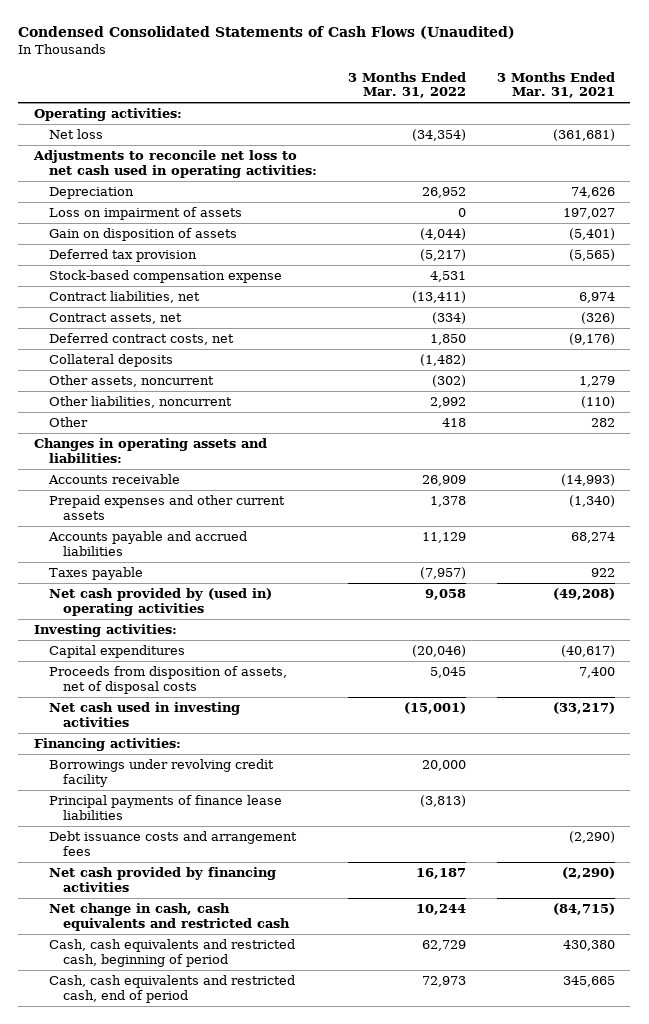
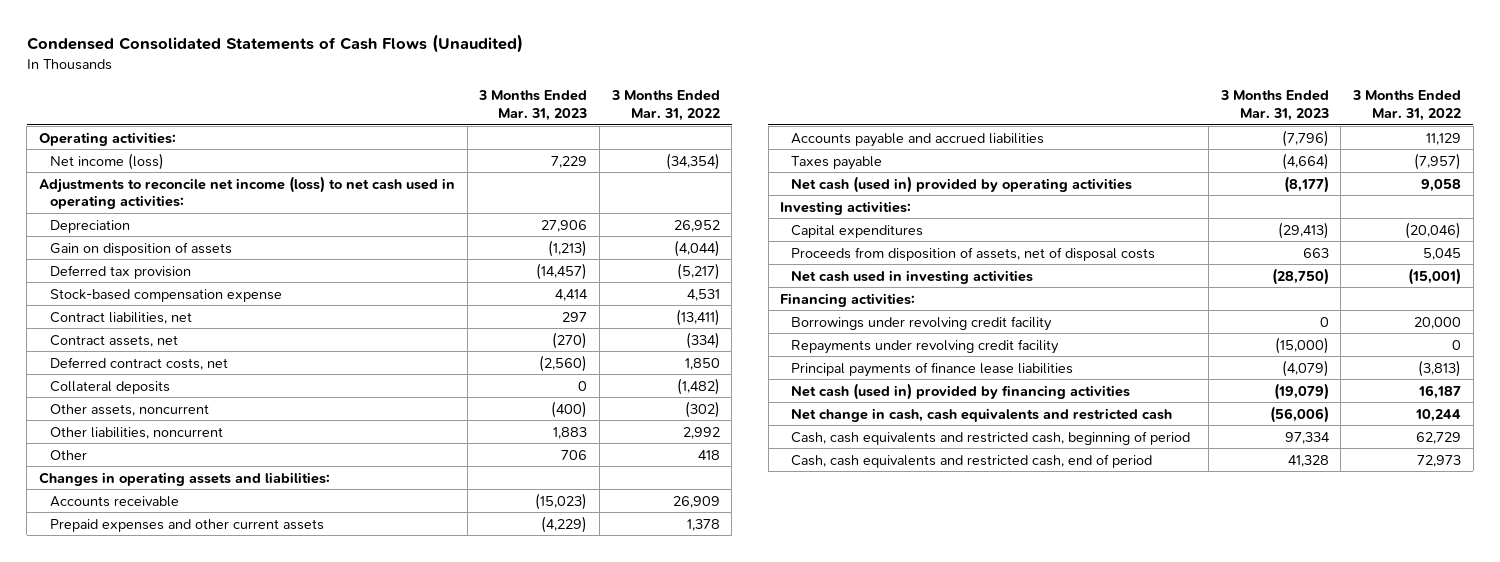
- | 3 Months Ended Mar. 31, 2022 | 3 Months Ended Mar. 31, 2021
+ | 3 Months Ended Mar. 31, 2023 | 3 Months Ended Mar. 31, 2022
- Net loss | (34,354) | (361,681)
- Adjustments to reconcile net loss to net cash used in operating activities:
+ Net income (loss) | 7,229 | (34,354)
+ Adjustments to reconcile net income (loss) to net cash used in operating activities:
- Loss on impairment of assets | 0 | 197,027
- Net cash provided by (used in) operating activities | 9,058 | (49,208)
+ Net cash (used in) provided by operating activities | (8,177) | 9,058
+ Repayments under revolving credit facility | (15,000) | 0
- Debt issuance costs and arrangement fees | | (2,290)
- Net cash provided by financing activities | 16,187 | (2,290)
+ Net cash (used in) provided by financing activities | (19,079) | 16,187

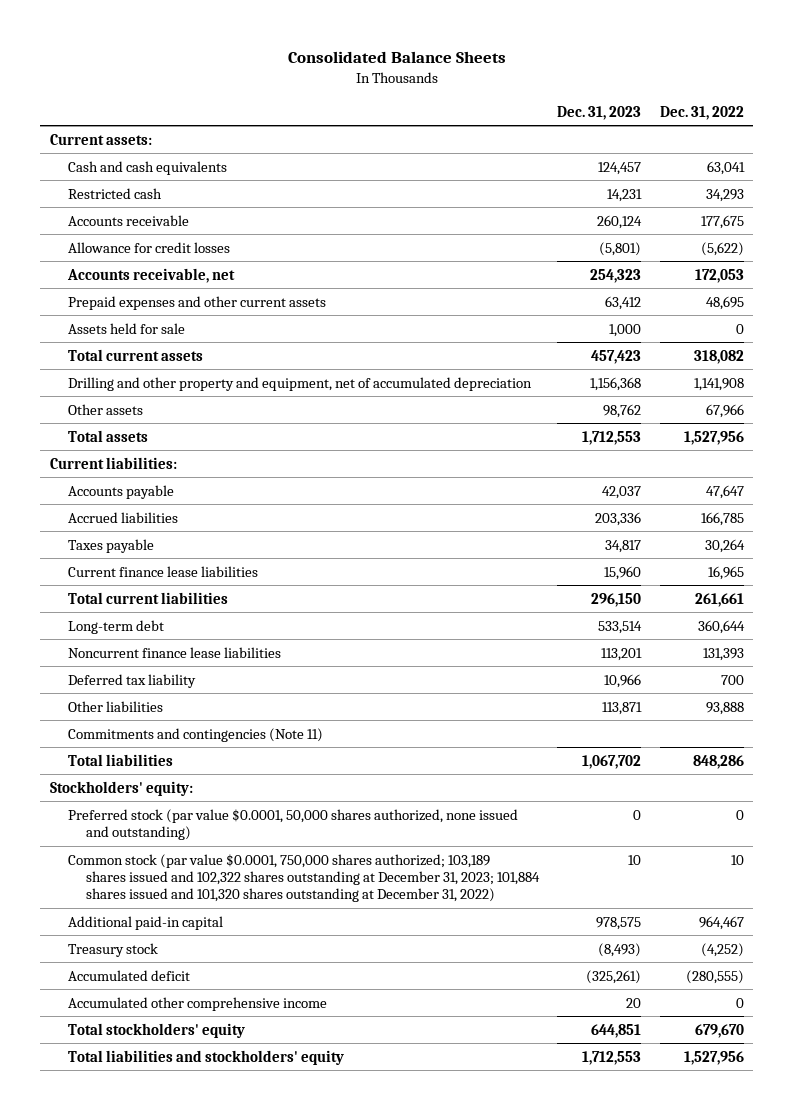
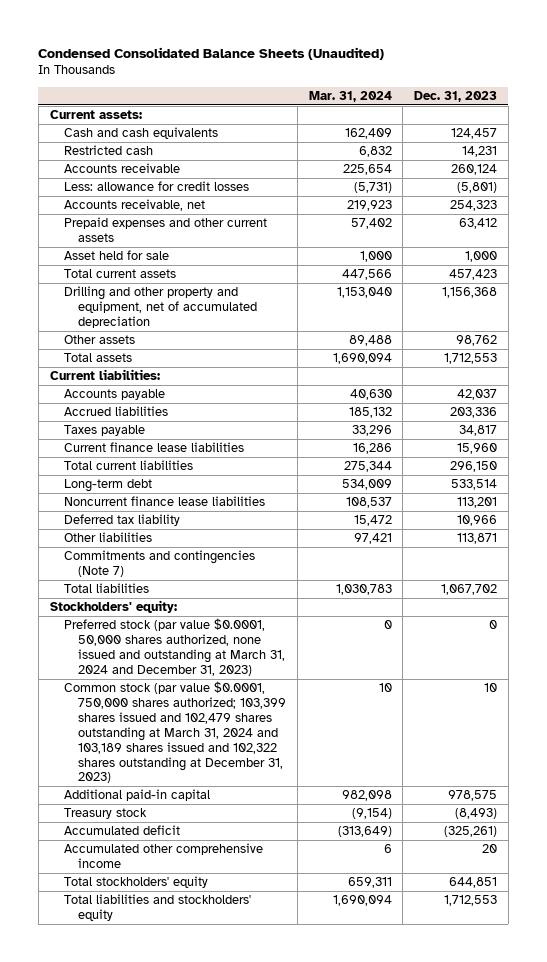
- Consolidated Balance Sheets
+ Condensed Consolidated Balance Sheets (Unaudited)
- | Dec. 31, 2023 | Dec. 31, 2022
+ | Mar. 31, 2024 | Dec. 31, 2023
- Allowance for credit losses | (5,801) | (5,622)
+ Less: allowance for credit losses | (5,731) | (5,801)
- Assets held for sale | 1,000 | 0
+ Asset held for sale | 1,000 | 1,000
- Commitments and contingencies (Note 11)
+ Commitments and contingencies (Note 7)
- Preferred stock (par value $0.0001, 50,000 shares authorized, none issued and outstanding) | 0 | 0
- Common stock (par value $0.0001, 750,000 shares authorized; 103,189 shares issued and 102,322 shares outstanding at December 31, 2023; 101,884 shares issued and 101,320 shares outstanding at December 31, 2022) | 10 | 10
+ Preferred stock (par value $0.0001, 50,000 shares authorized, none issued and outstanding at March 31, 2024 and December 31, 2023) | 0 | 0
+ Common stock (par value $0.0001, 750,000 shares authorized; 103,399 shares issued and 102,479 shares outstanding at March 31, 2024 and 103,189 shares issued and 102,322 shares outstanding at December 31, 2023) | 10 | 10

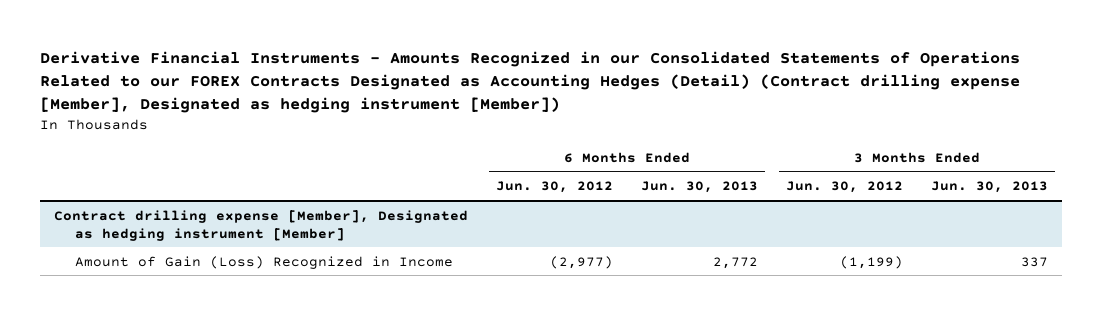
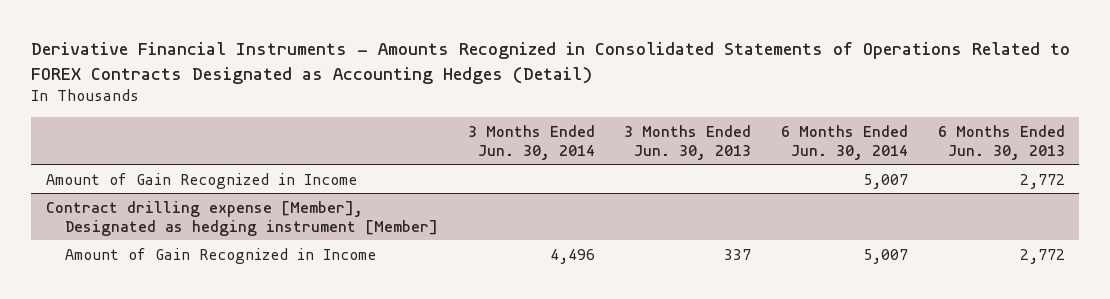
- Derivative Financial Instruments - Amounts Recognized in our Consolidated Statements of Operations Related to our FOREX Contracts Designated as Accounting Hedges (Detail) (Contract drilling expense [Member], Designated as hedging instrument [Member])
+ Derivative Financial Instruments - Amounts Recognized in Consolidated Statements of Operations Related to FOREX Contracts Designated as Accounting Hedges (Detail)
- | 6 Months Ended Jun. 30, 2012 | 6 Months Ended Jun. 30, 2013 | 3 Months Ended Jun. 30, 2012 | 3 Months Ended Jun. 30, 2013
+ | 3 Months Ended Jun. 30, 2014 | 3 Months Ended Jun. 30, 2013 | 6 Months Ended Jun. 30, 2014 | 6 Months Ended Jun. 30, 2013
+ Amount of Gain Recognized in Income | | | 5,007 | 2,772
@ Contract drilling expense [Member], Designated as hedging instrument [Member]
- Amount of Gain (Loss) Recognized in Income | (2,977) | 2,772 | (1,199) | 337
+ Amount of Gain Recognized in Income | 4,496 | 337 | 5,007 | 2,772

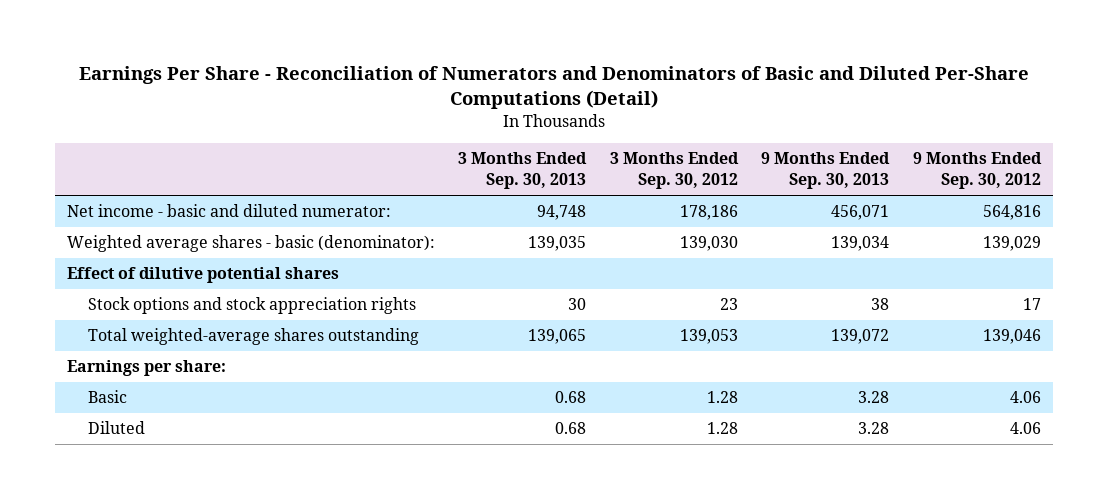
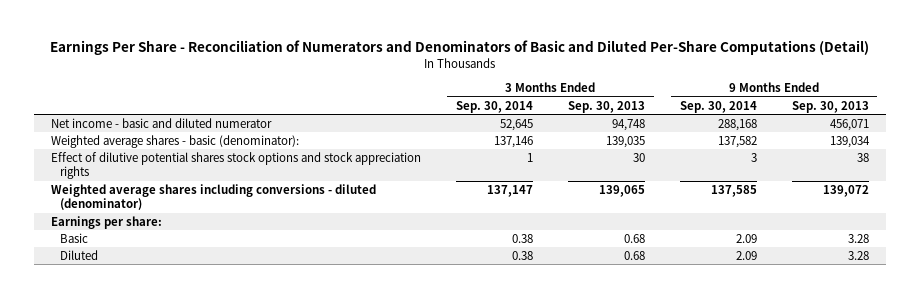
- | 3 Months Ended Sep. 30, 2013 | 3 Months Ended Sep. 30, 2012 | 9 Months Ended Sep. 30, 2013 | 9 Months Ended Sep. 30, 2012
+ | 3 Months Ended Sep. 30, 2014 | 3 Months Ended Sep. 30, 2013 | 9 Months Ended Sep. 30, 2014 | 9 Months Ended Sep. 30, 2013
- Net income - basic and diluted numerator: | 94,748 | 178,186 | 456,071 | 564,816
+ Net income - basic and diluted numerator | 52,645 | 94,748 | 288,168 | 456,071
- Effect of dilutive potential shares
- Stock options and stock appreciation rights | 30 | 23 | 38 | 17
- Total weighted-average shares outstanding | 139,065 | 139,053 | 139,072 | 139,046
+ Effect of dilutive potential shares stock options and stock appreciation rights | 1 | 30 | 3 | 38
+ Weighted average shares including conversions - diluted (denominator) | 137,147 | 139,065 | 137,585 | 139,072

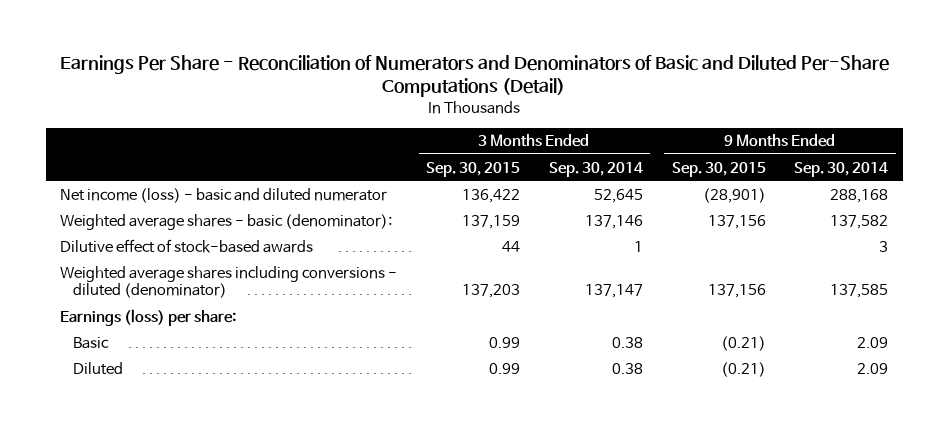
- | 3 Months Ended Sep. 30, 2014 | 3 Months Ended Sep. 30, 2013 | 9 Months Ended Sep. 30, 2014 | 9 Months Ended Sep. 30, 2013
+ | 3 Months Ended Sep. 30, 2015 | 3 Months Ended Sep. 30, 2014 | 9 Months Ended Sep. 30, 2015 | 9 Months Ended Sep. 30, 2014
- Net income - basic and diluted numerator | 52,645 | 94,748 | 288,168 | 456,071
+ Net income (loss) - basic and diluted numerator | 136,422 | 52,645 | (28,901) | 288,168
- Effect of dilutive potential shares stock options and stock appreciation rights | 1 | 30 | 3 | 38
+ Dilutive effect of stock-based awards | 44 | 1 | | 3
- Earnings per share:
+ Earnings (loss) per share:

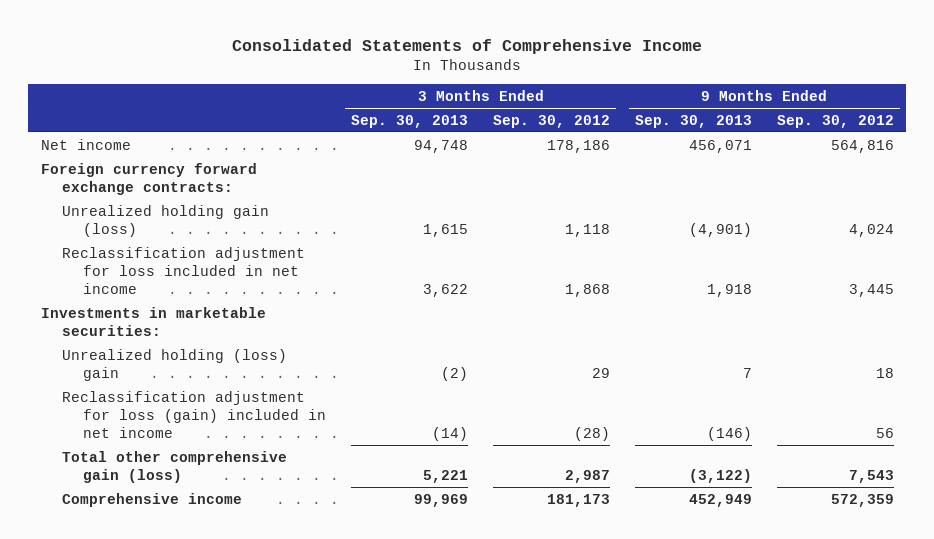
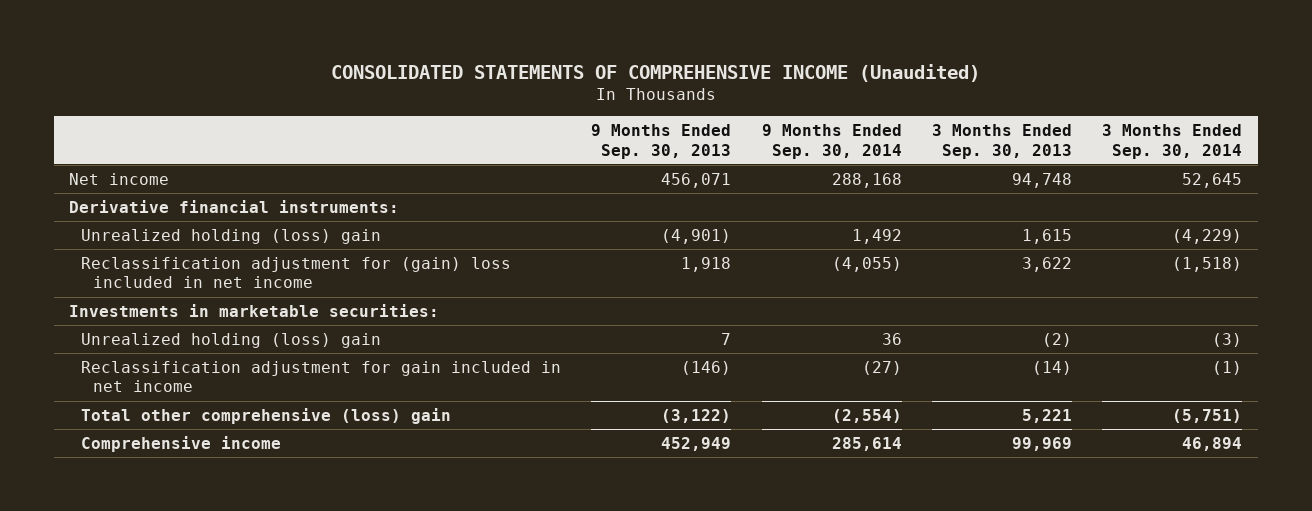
- Consolidated Statements of Comprehensive Income
+ CONSOLIDATED STATEMENTS OF COMPREHENSIVE INCOME (Unaudited)
- | 3 Months Ended Sep. 30, 2013 | 3 Months Ended Sep. 30, 2012 | 9 Months Ended Sep. 30, 2013 | 9 Months Ended Sep. 30, 2012
+ | 9 Months Ended Sep. 30, 2013 | 9 Months Ended Sep. 30, 2014 | 3 Months Ended Sep. 30, 2013 | 3 Months Ended Sep. 30, 2014
- Foreign currency forward exchange contracts:
- Unrealized holding gain (loss) | 1,615 | 1,118 | (4,901) | 4,024
- Reclassification adjustment for loss included in net income | 3,622 | 1,868 | 1,918 | 3,445
+ Derivative financial instruments:
+ Unrealized holding (loss) gain | (4,901) | 1,492 | 1,615 | (4,229)
+ Reclassification adjustment for (gain) loss included in net income | 1,918 | (4,055) | 3,622 | (1,518)
- Reclassification adjustment for loss (gain) included in net income | (14) | (28) | (146) | 56
- Total other comprehensive gain (loss) | 5,221 | 2,987 | (3,122) | 7,543
+ Reclassification adjustment for gain included in net income | (146) | (27) | (14) | (1)
+ Total other comprehensive (loss) gain | (3,122) | (2,554) | 5,221 | (5,751)

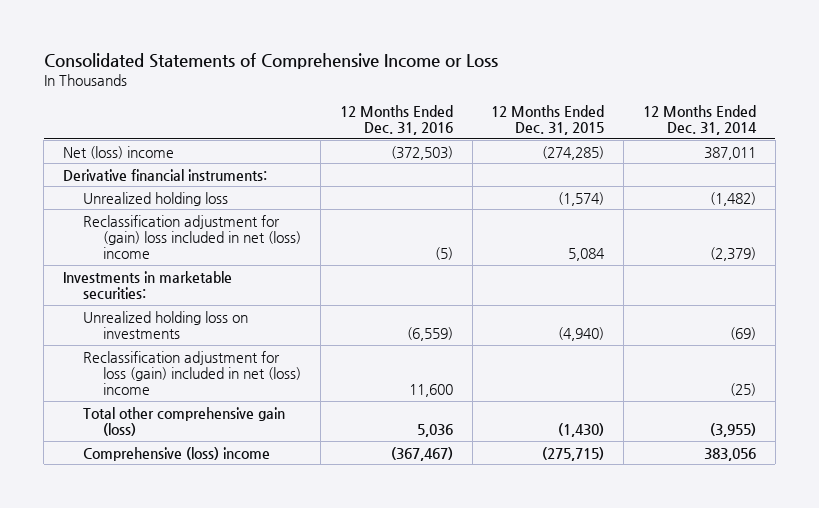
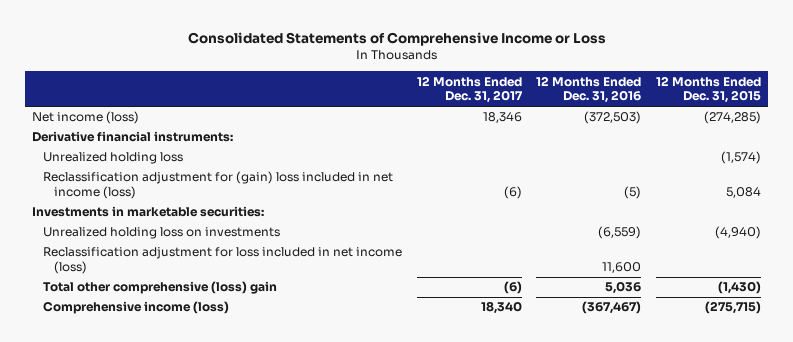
- | 12 Months Ended Dec. 31, 2016 | 12 Months Ended Dec. 31, 2015 | 12 Months Ended Dec. 31, 2014
+ | 12 Months Ended Dec. 31, 2017 | 12 Months Ended Dec. 31, 2016 | 12 Months Ended Dec. 31, 2015
- Net (loss) income | (372,503) | (274,285) | 387,011
+ Net income (loss) | 18,346 | (372,503) | (274,285)
- Reclassification adjustment for (gain) loss included in net (loss) income | (5) | 5,084 | (2,379)
+ Reclassification adjustment for (gain) loss included in net income (loss) | (6) | (5) | 5,084
- Reclassification adjustment for loss (gain) included in net (loss) income | 11,600 | | (25)
- Total other comprehensive gain (loss) | 5,036 | (1,430) | (3,955)
- Comprehensive (loss) income | (367,467) | (275,715) | 383,056
+ Reclassification adjustment for loss included in net income (loss) | | 11,600 |
+ Total other comprehensive (loss) gain | (6) | 5,036 | (1,430)
+ Comprehensive income (loss) | 18,340 | (367,467) | (275,715)

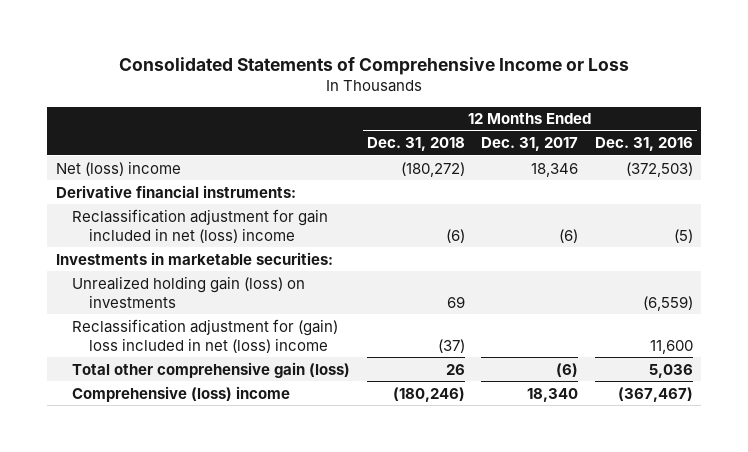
- | 12 Months Ended Dec. 31, 2017 | 12 Months Ended Dec. 31, 2016 | 12 Months Ended Dec. 31, 2015
+ | 12 Months Ended Dec. 31, 2018 | 12 Months Ended Dec. 31, 2017 | 12 Months Ended Dec. 31, 2016
- Net income (loss) | 18,346 | (372,503) | (274,285)
+ Net (loss) income | (180,272) | 18,346 | (372,503)
- Unrealized holding loss | | | (1,574)
- Reclassification adjustment for (gain) loss included in net income (loss) | (6) | (5) | 5,084
+ Reclassification adjustment for gain included in net (loss) income | (6) | (6) | (5)
- Unrealized holding loss on investments | | (6,559) | (4,940)
- Reclassification adjustment for loss included in net income (loss) | | 11,600 |
- Total other comprehensive (loss) gain | (6) | 5,036 | (1,430)
- Comprehensive income (loss) | 18,340 | (367,467) | (275,715)
+ Unrealized holding gain (loss) on investments | 69 | | (6,559)
+ Reclassification adjustment for (gain) loss included in net (loss) income | (37) | | 11,600
+ Total other comprehensive gain (loss) | 26 | (6) | 5,036
+ Comprehensive (loss) income | (180,246) | 18,340 | (367,467)

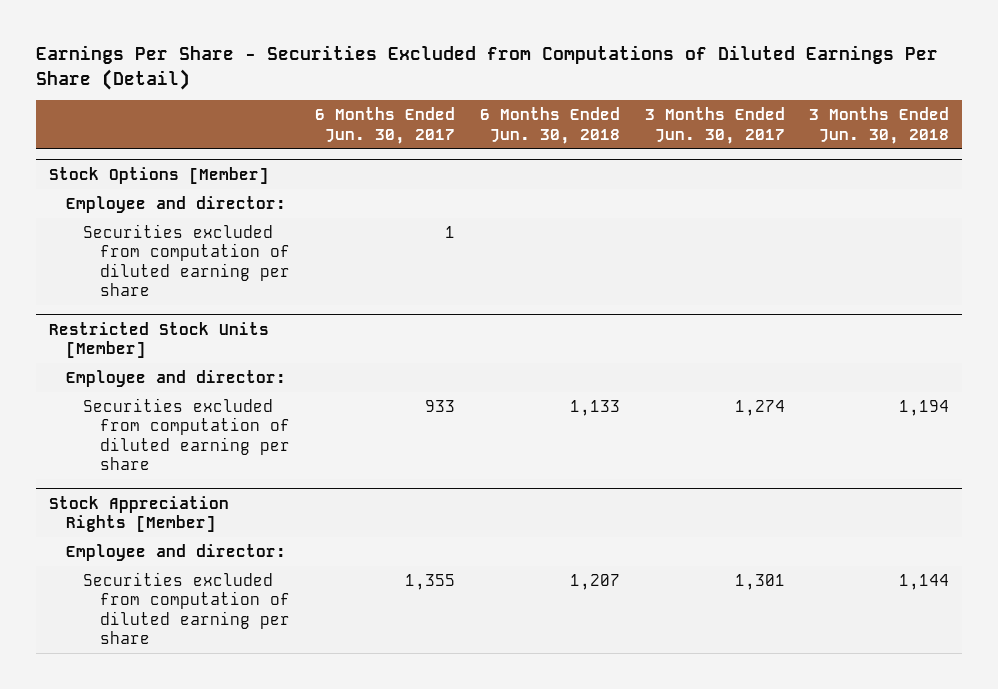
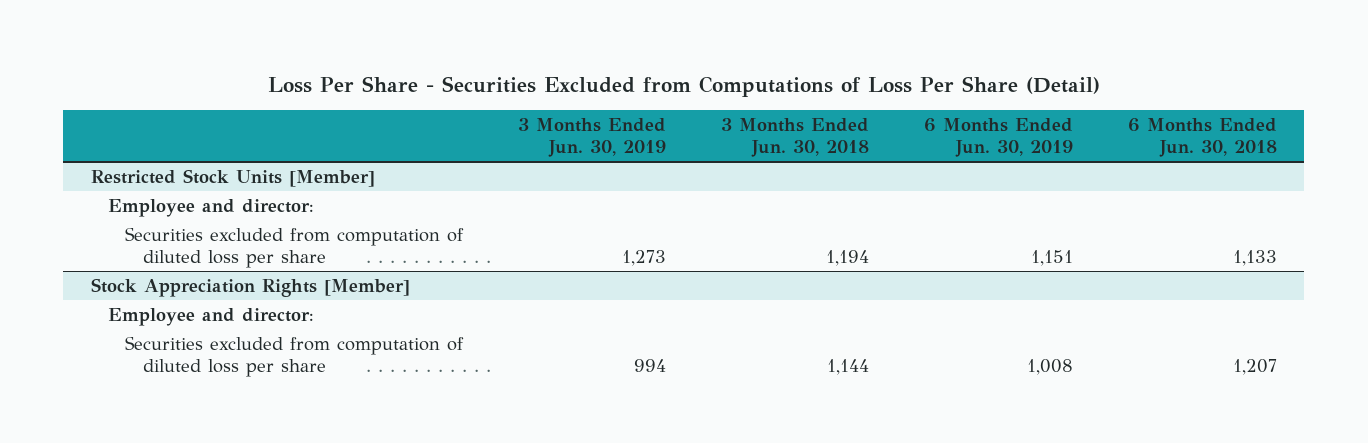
- Earnings Per Share - Securities Excluded from Computations of Diluted Earnings Per Share (Detail)
+ Loss Per Share - Securities Excluded from Computations of Loss Per Share (Detail)
- | 6 Months Ended Jun. 30, 2017 | 6 Months Ended Jun. 30, 2018 | 3 Months Ended Jun. 30, 2017 | 3 Months Ended Jun. 30, 2018
+ | 3 Months Ended Jun. 30, 2019 | 3 Months Ended Jun. 30, 2018 | 6 Months Ended Jun. 30, 2019 | 6 Months Ended Jun. 30, 2018
- Stock Options [Member]
- Employee and director:
- Securities excluded from computation of diluted earning per share | 1 | | |
@ Restricted Stock Units [Member]
- Securities excluded from computation of diluted earning per share | 933 | 1,133 | 1,274 | 1,194
+ Securities excluded from computation of diluted loss per share | 1,273 | 1,194 | 1,151 | 1,133
@ Stock Appreciation Rights [Member]
- Securities excluded from computation of diluted earning per share | 1,355 | 1,207 | 1,301 | 1,144
+ Securities excluded from computation of diluted loss per share | 994 | 1,144 | 1,008 | 1,207

